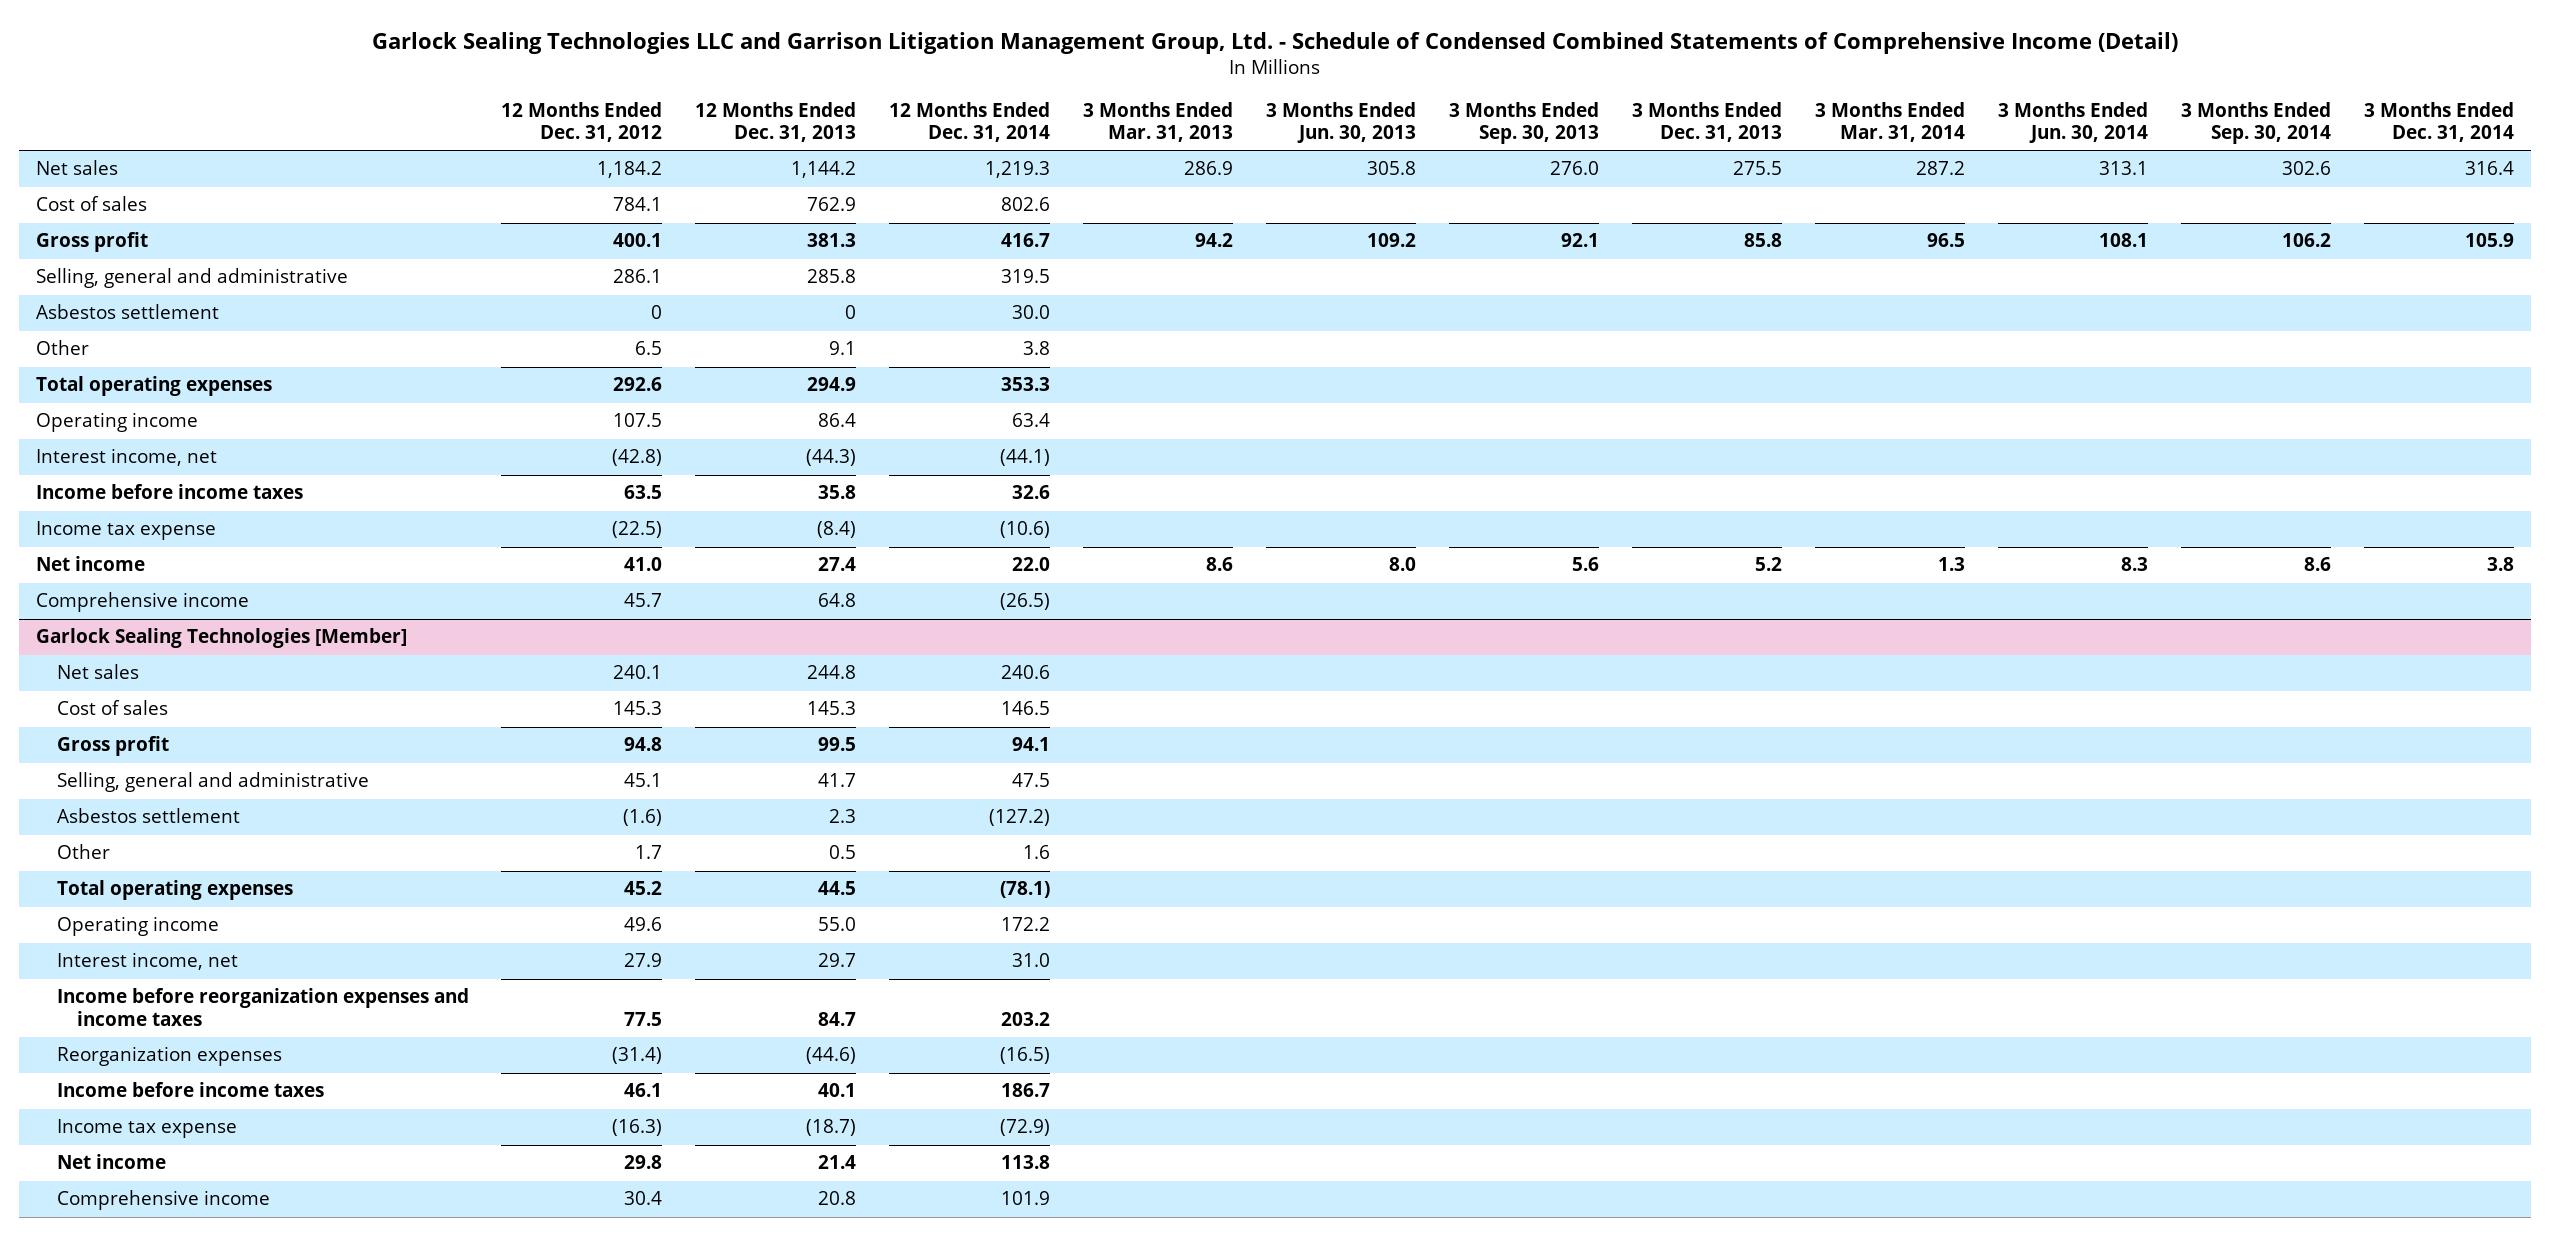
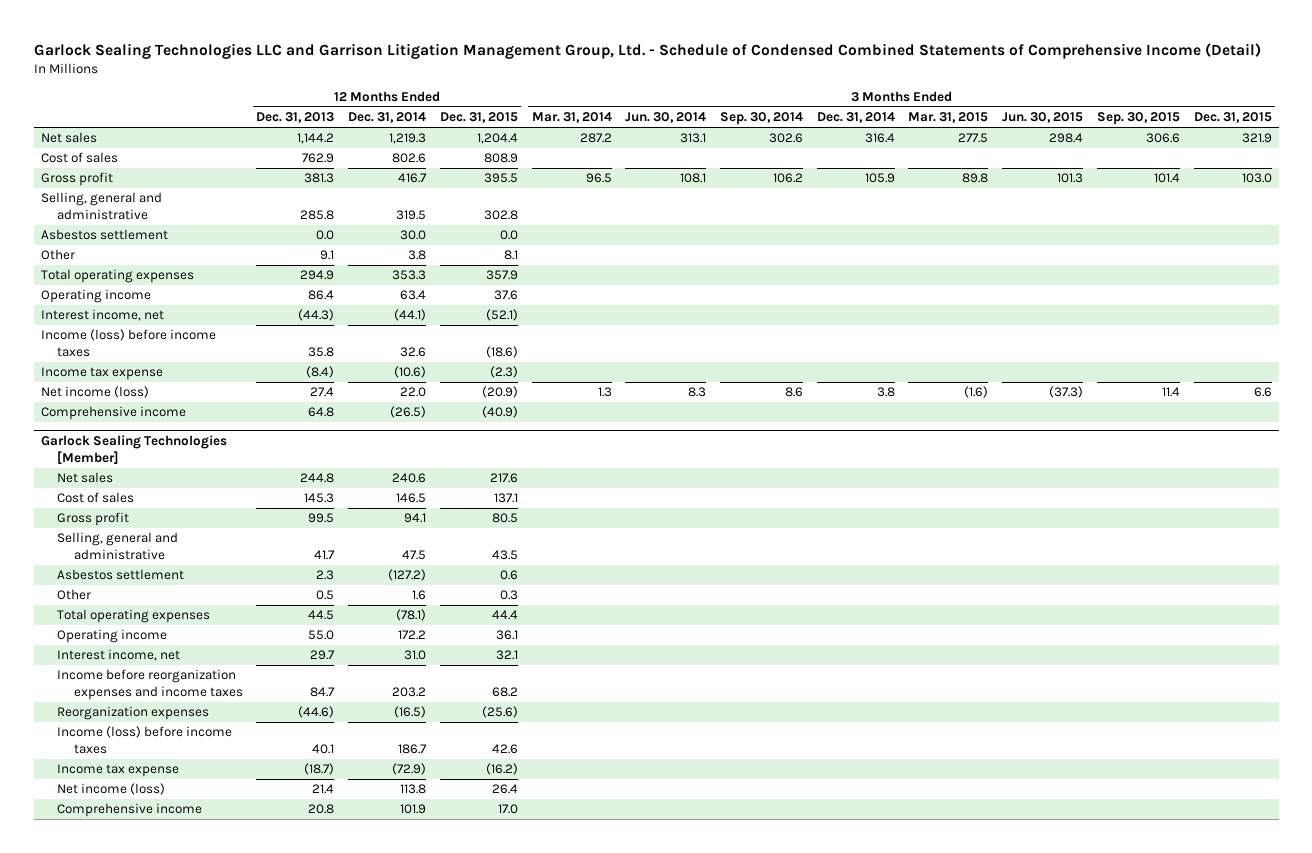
- | 12 Months Ended Dec. 31, 2012 | 12 Months Ended Dec. 31, 2013 | 12 Months Ended Dec. 31, 2014 | 3 Months Ended Mar. 31, 2013 | 3 Months Ended Jun. 30, 2013 | 3 Months Ended Sep. 30, 2013 | 3 Months Ended Dec. 31, 2013 | 3 Months Ended Mar. 31, 2014 | 3 Months Ended Jun. 30, 2014 | 3 Months Ended Sep. 30, 2014 | 3 Months Ended Dec. 31, 2014
+ | 12 Months Ended Dec. 31, 2013 | 12 Months Ended Dec. 31, 2014 | 12 Months Ended Dec. 31, 2015 | 3 Months Ended Mar. 31, 2014 | 3 Months Ended Jun. 30, 2014 | 3 Months Ended Sep. 30, 2014 | 3 Months Ended Dec. 31, 2014 | 3 Months Ended Mar. 31, 2015 | 3 Months Ended Jun. 30, 2015 | 3 Months Ended Sep. 30, 2015 | 3 Months Ended Dec. 31, 2015
- Asbestos settlement | 0 | 0 | 30.0 | | | | | | | |
+ Asbestos settlement | 0.0 | 30.0 | 0.0 | | | | | | | |
- Income before income taxes | 63.5 | 35.8 | 32.6 | | | | | | | |
+ Income (loss) before income taxes | 35.8 | 32.6 | (18.6) | | | | | | | |
- Net income | 41.0 | 27.4 | 22.0 | 8.6 | 8.0 | 5.6 | 5.2 | 1.3 | 8.3 | 8.6 | 3.8
+ Net income (loss) | 27.4 | 22.0 | (20.9) | 1.3 | 8.3 | 8.6 | 3.8 | (1.6) | (37.3) | 11.4 | 6.6
@ Garlock Sealing Technologies [Member]
- Income before income taxes | 46.1 | 40.1 | 186.7 | | | | | | | |
+ Income (loss) before income taxes | 40.1 | 186.7 | 42.6 | | | | | | | |
- Net income | 29.8 | 21.4 | 113.8 | | | | | | | |
+ Net income (loss) | 21.4 | 113.8 | 26.4 | | | | | | | |

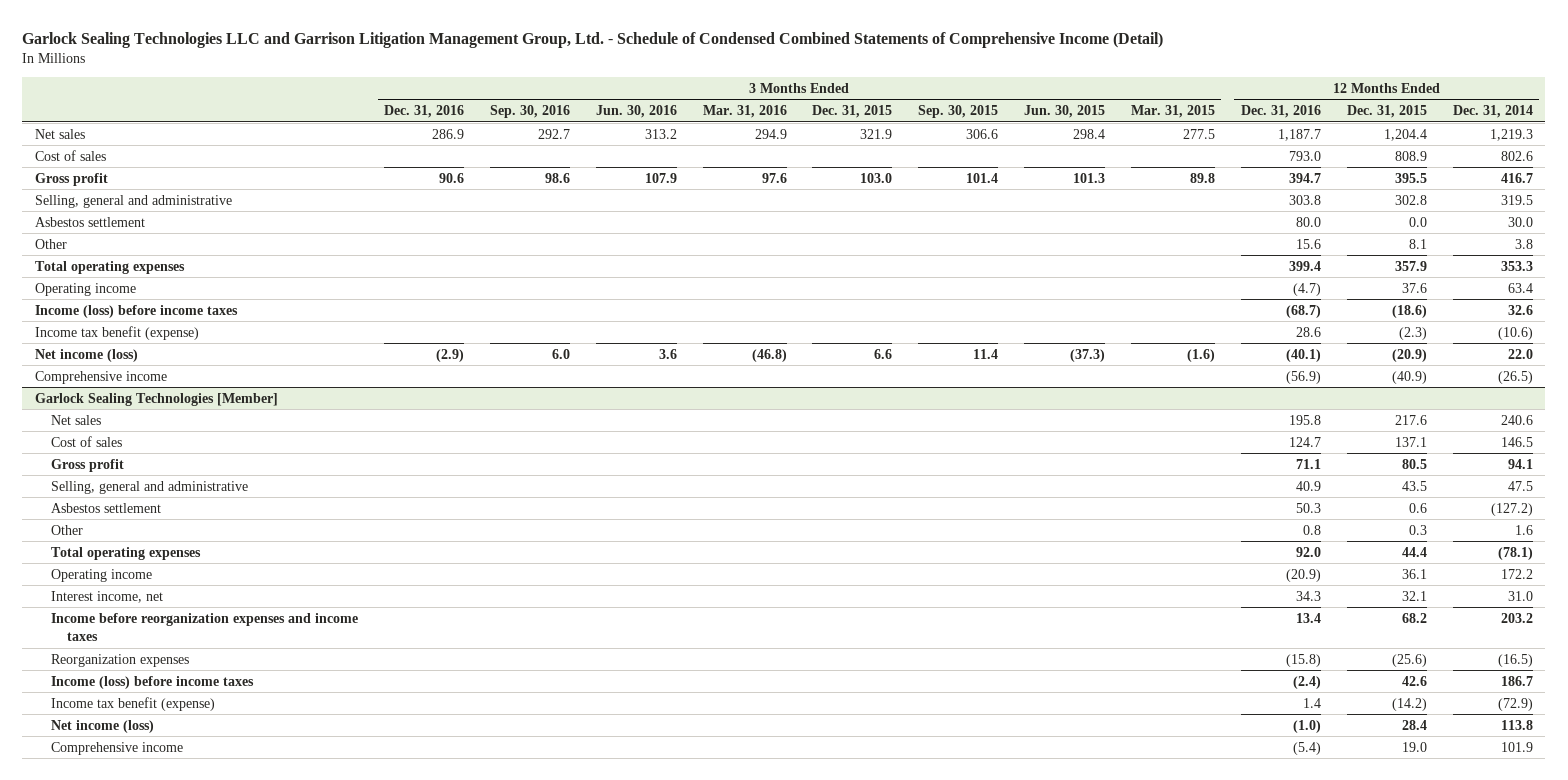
- | 12 Months Ended Dec. 31, 2013 | 12 Months Ended Dec. 31, 2014 | 12 Months Ended Dec. 31, 2015 | 3 Months Ended Mar. 31, 2014 | 3 Months Ended Jun. 30, 2014 | 3 Months Ended Sep. 30, 2014 | 3 Months Ended Dec. 31, 2014 | 3 Months Ended Mar. 31, 2015 | 3 Months Ended Jun. 30, 2015 | 3 Months Ended Sep. 30, 2015 | 3 Months Ended Dec. 31, 2015
+ | 3 Months Ended Dec. 31, 2016 | 3 Months Ended Sep. 30, 2016 | 3 Months Ended Jun. 30, 2016 | 3 Months Ended Mar. 31, 2016 | 3 Months Ended Dec. 31, 2015 | 3 Months Ended Sep. 30, 2015 | 3 Months Ended Jun. 30, 2015 | 3 Months Ended Mar. 31, 2015 | 12 Months Ended Dec. 31, 2016 | 12 Months Ended Dec. 31, 2015 | 12 Months Ended Dec. 31, 2014
- Interest income, net | (44.3) | (44.1) | (52.1) | | | | | | | |
- Income tax expense | (8.4) | (10.6) | (2.3) | | | | | | | |
+ Income tax benefit (expense) | | | | | | | | | 28.6 | (2.3) | (10.6)
@ Garlock Sealing Technologies [Member]
- Income tax expense | (18.7) | (72.9) | (16.2) | | | | | | | |
- Net income (loss) | 21.4 | 113.8 | 26.4 | | | | | | | |
- Comprehensive income | 20.8 | 101.9 | 17.0 | | | | | | | |
+ Income tax benefit (expense) | | | | | | | | | 1.4 | (14.2) | (72.9)
+ Net income (loss) | | | | | | | | | (1.0) | 28.4 | 113.8
+ Comprehensive income | | | | | | | | | (5.4) | 19.0 | 101.9

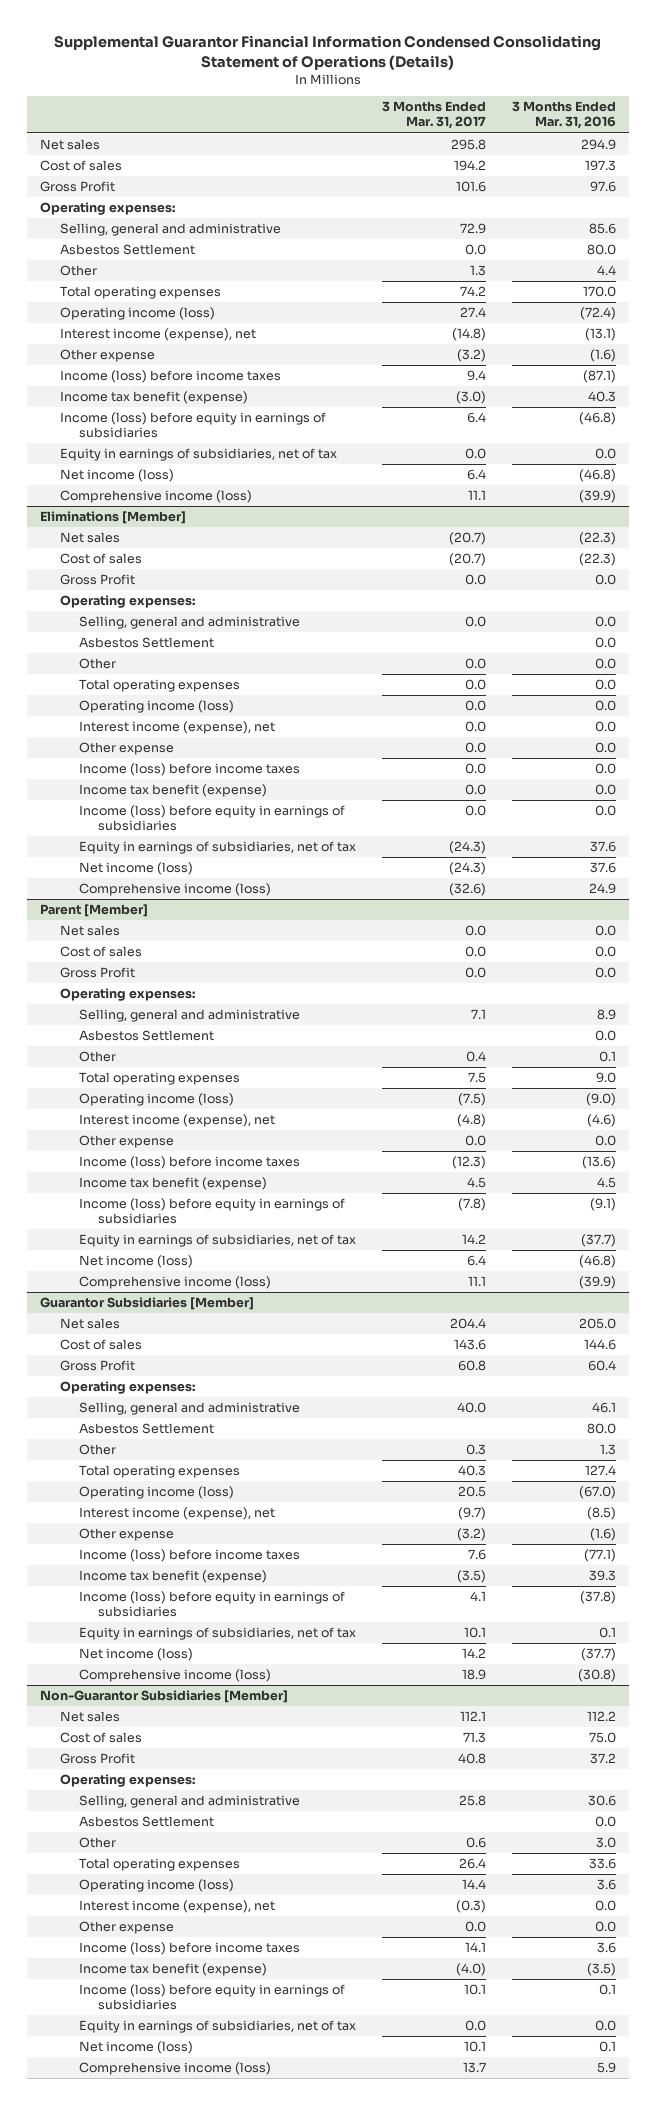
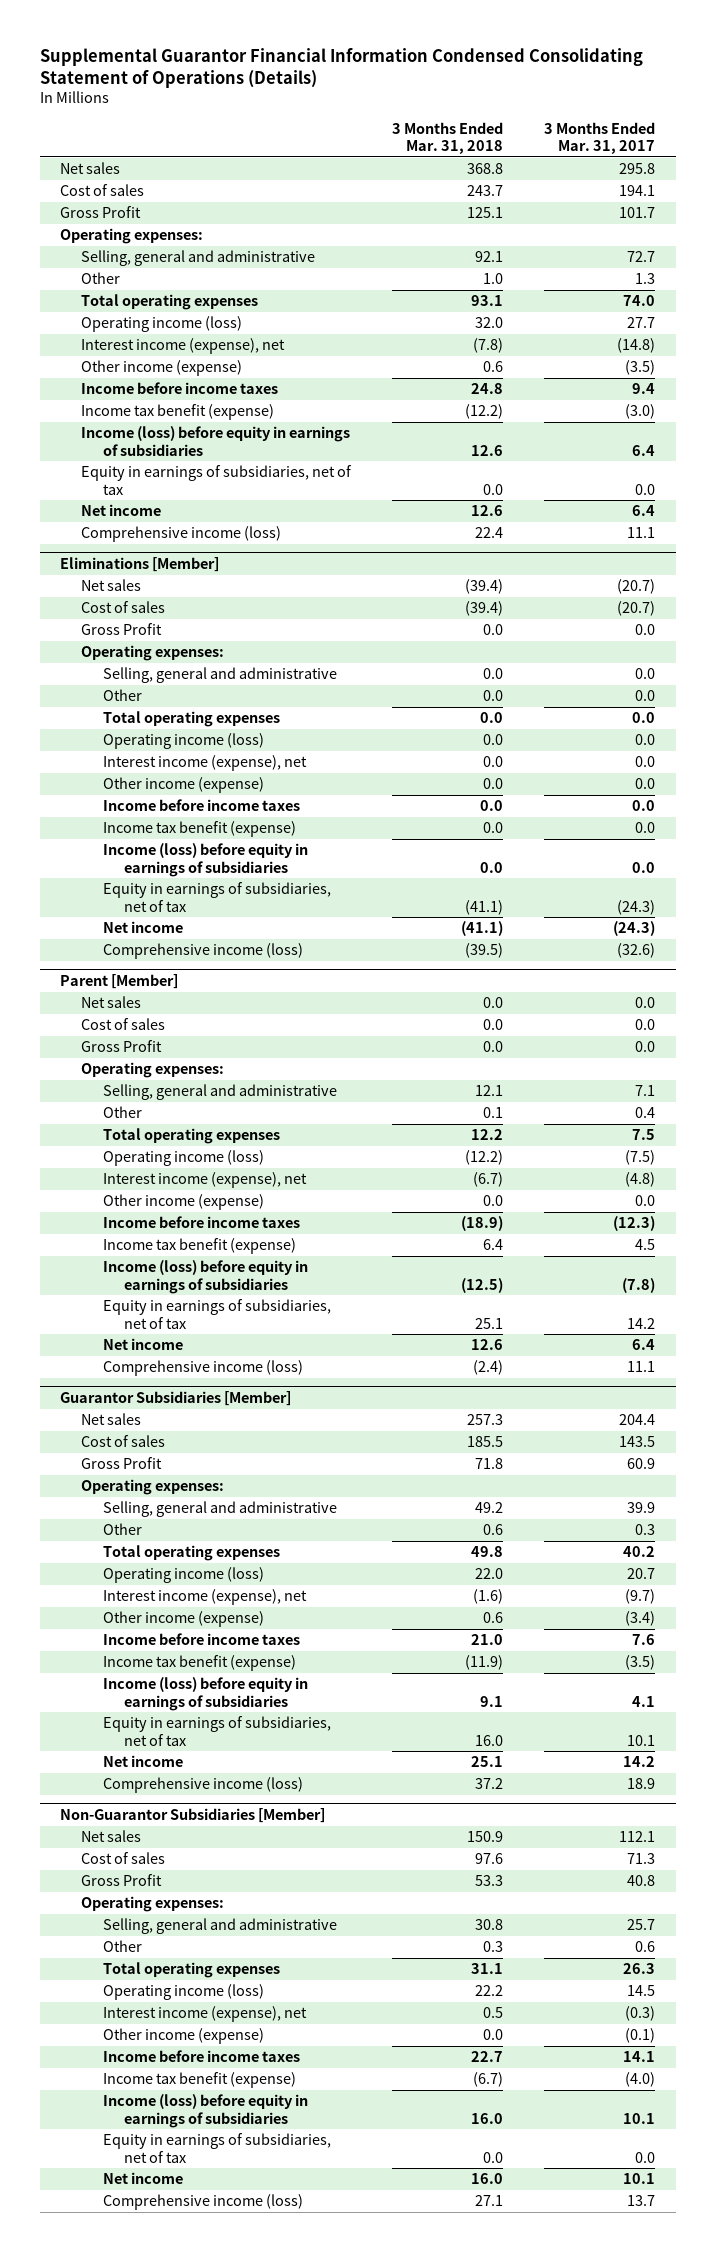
- | 3 Months Ended Mar. 31, 2017 | 3 Months Ended Mar. 31, 2016
+ | 3 Months Ended Mar. 31, 2018 | 3 Months Ended Mar. 31, 2017
- Cost of sales | 194.2 | 197.3
- Gross Profit | 101.6 | 97.6
+ Cost of sales | 243.7 | 194.1
+ Gross Profit | 125.1 | 101.7
- Selling, general and administrative | 72.9 | 85.6
- Asbestos Settlement | 0.0 | 80.0
+ Selling, general and administrative | 92.1 | 72.7
- Total operating expenses | 74.2 | 170.0
- Operating income (loss) | 27.4 | (72.4)
+ Total operating expenses | 93.1 | 74.0
+ Operating income (loss) | 32.0 | 27.7
- Other expense | (3.2) | (1.6)
- Income (loss) before income taxes | 9.4 | (87.1)
+ Other income (expense) | 0.6 | (3.5)
+ Income before income taxes | 24.8 | 9.4
- Net income (loss) | 6.4 | (46.8)
+ Net income | 12.6 | 6.4
@ Eliminations [Member]
- Asbestos Settlement | | 0.0
- Other expense | 0.0 | 0.0
- Income (loss) before income taxes | 0.0 | 0.0
+ Other income (expense) | 0.0 | 0.0
+ Income before income taxes | 0.0 | 0.0
- Net income (loss) | (24.3) | 37.6
+ Net income | (41.1) | (24.3)
@ Parent [Member]
- Asbestos Settlement | | 0.0
- Other expense | 0.0 | 0.0
- Income (loss) before income taxes | (12.3) | (13.6)
+ Other income (expense) | 0.0 | 0.0
+ Income before income taxes | (18.9) | (12.3)
- Net income (loss) | 6.4 | (46.8)
+ Net income | 12.6 | 6.4
@ Guarantor Subsidiaries [Member]
- Cost of sales | 143.6 | 144.6
- Gross Profit | 60.8 | 60.4
+ Cost of sales | 185.5 | 143.5
+ Gross Profit | 71.8 | 60.9
- Selling, general and administrative | 40.0 | 46.1
- Asbestos Settlement | | 80.0
+ Selling, general and administrative | 49.2 | 39.9
- Total operating expenses | 40.3 | 127.4
- Operating income (loss) | 20.5 | (67.0)
+ Total operating expenses | 49.8 | 40.2
+ Operating income (loss) | 22.0 | 20.7
- Other expense | (3.2) | (1.6)
- Income (loss) before income taxes | 7.6 | (77.1)
+ Other income (expense) | 0.6 | (3.4)
+ Income before income taxes | 21.0 | 7.6
- Net income (loss) | 14.2 | (37.7)
+ Net income | 25.1 | 14.2
@ Non-Guarantor Subsidiaries [Member]
- Selling, general and administrative | 25.8 | 30.6
- Asbestos Settlement | | 0.0
+ Selling, general and administrative | 30.8 | 25.7
- Total operating expenses | 26.4 | 33.6
- Operating income (loss) | 14.4 | 3.6
+ Total operating expenses | 31.1 | 26.3
+ Operating income (loss) | 22.2 | 14.5
- Other expense | 0.0 | 0.0
- Income (loss) before income taxes | 14.1 | 3.6
+ Other income (expense) | 0.0 | (0.1)
+ Income before income taxes | 22.7 | 14.1
- Net income (loss) | 10.1 | 0.1
+ Net income | 16.0 | 10.1

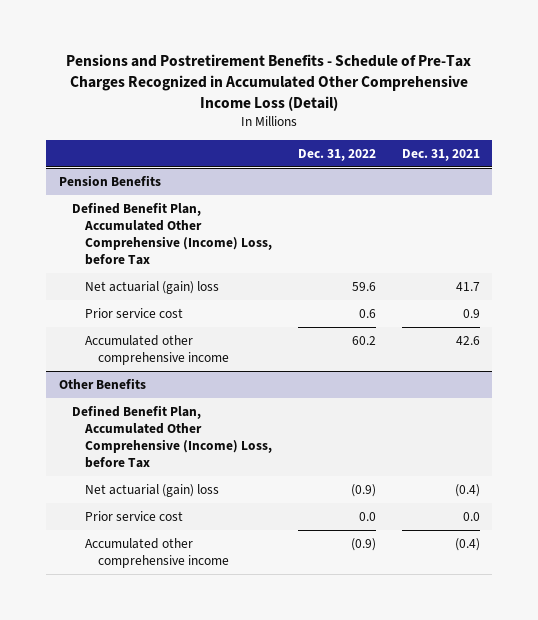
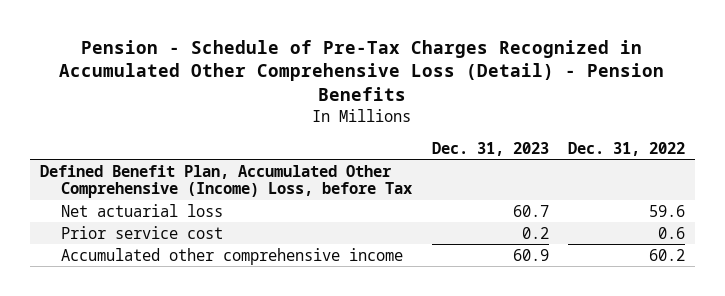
- Pensions and Postretirement Benefits - Schedule of Pre-Tax Charges Recognized in Accumulated Other Comprehensive Income Loss (Detail)
+ Pension - Schedule of Pre-Tax Charges Recognized in Accumulated Other Comprehensive Loss (Detail) - Pension Benefits
- | Dec. 31, 2022 | Dec. 31, 2021
+ | Dec. 31, 2023 | Dec. 31, 2022
- Pension Benefits
- Net actuarial (gain) loss | 59.6 | 41.7
+ Net actuarial loss | 60.7 | 59.6
- Other Benefits
- Defined Benefit Plan, Accumulated Other Comprehensive (Income) Loss, before Tax
- Net actuarial (gain) loss | (0.9) | (0.4)
- Prior service cost | 0.0 | 0.0
- Accumulated other comprehensive income | (0.9) | (0.4)

